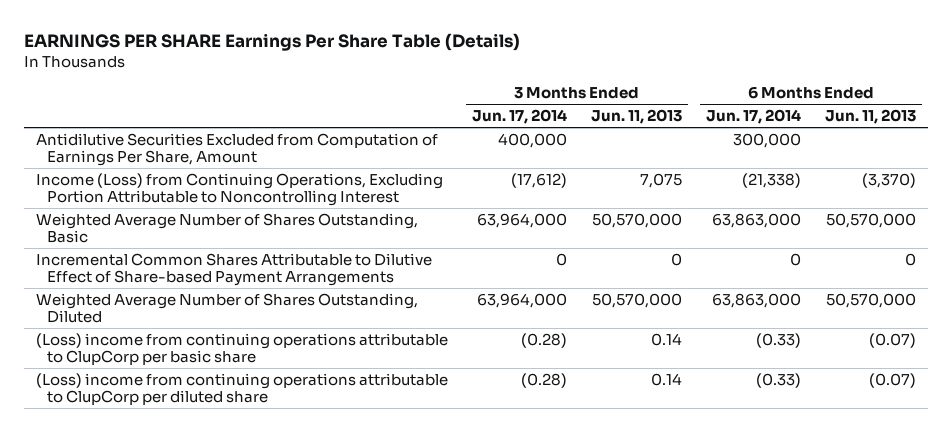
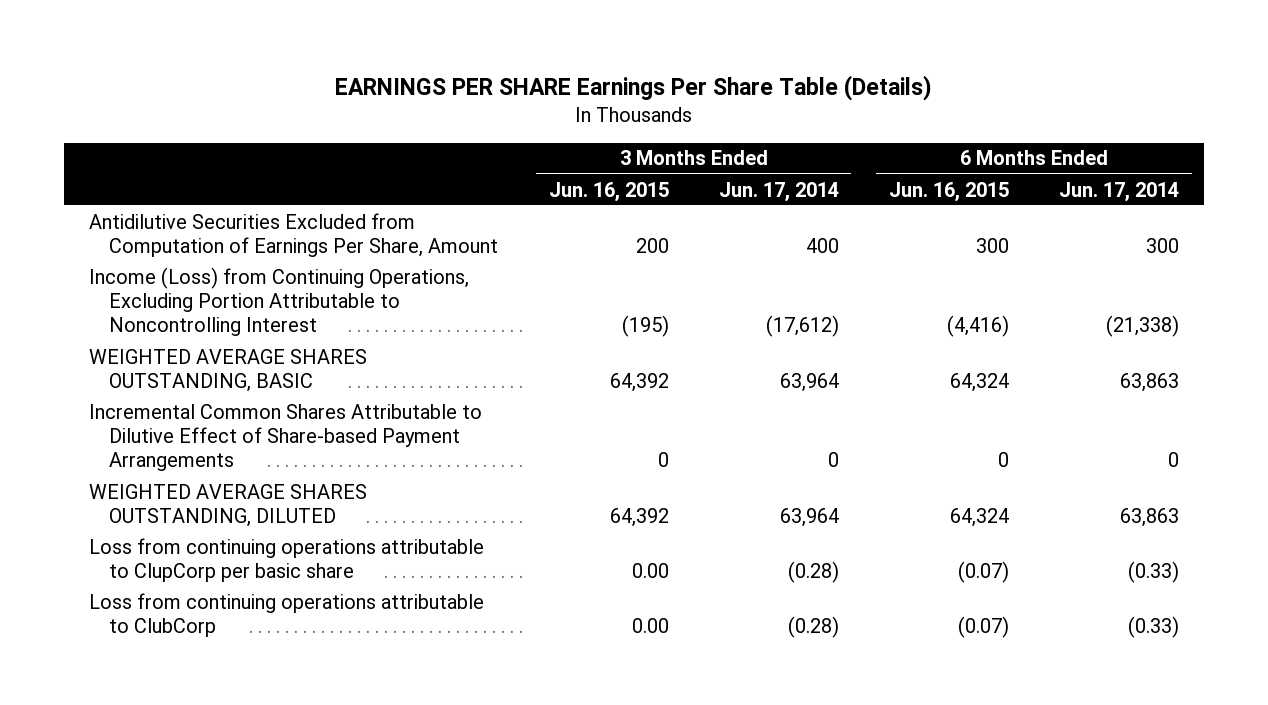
- | 3 Months Ended Jun. 17, 2014 | 3 Months Ended Jun. 11, 2013 | 6 Months Ended Jun. 17, 2014 | 6 Months Ended Jun. 11, 2013
+ | 3 Months Ended Jun. 16, 2015 | 3 Months Ended Jun. 17, 2014 | 6 Months Ended Jun. 16, 2015 | 6 Months Ended Jun. 17, 2014
- Antidilutive Securities Excluded from Computation of Earnings Per Share, Amount | 400,000 | | 300,000 |
+ Antidilutive Securities Excluded from Computation of Earnings Per Share, Amount | 200 | 400 | 300 | 300
- Weighted Average Number of Shares Outstanding, Basic | 63,964,000 | 50,570,000 | 63,863,000 | 50,570,000
+ WEIGHTED AVERAGE SHARES OUTSTANDING, BASIC | 64,392 | 63,964 | 64,324 | 63,863
- Weighted Average Number of Shares Outstanding, Diluted | 63,964,000 | 50,570,000 | 63,863,000 | 50,570,000
- (Loss) income from continuing operations attributable to ClupCorp per basic share | (0.28) | 0.14 | (0.33) | (0.07)
- (Loss) income from continuing operations attributable to ClupCorp per diluted share | (0.28) | 0.14 | (0.33) | (0.07)
+ WEIGHTED AVERAGE SHARES OUTSTANDING, DILUTED | 64,392 | 63,964 | 64,324 | 63,863
+ Loss from continuing operations attributable to ClupCorp per basic share | 0.00 | (0.28) | (0.07) | (0.33)
+ Loss from continuing operations attributable to ClubCorp | 0.00 | (0.28) | (0.07) | (0.33)

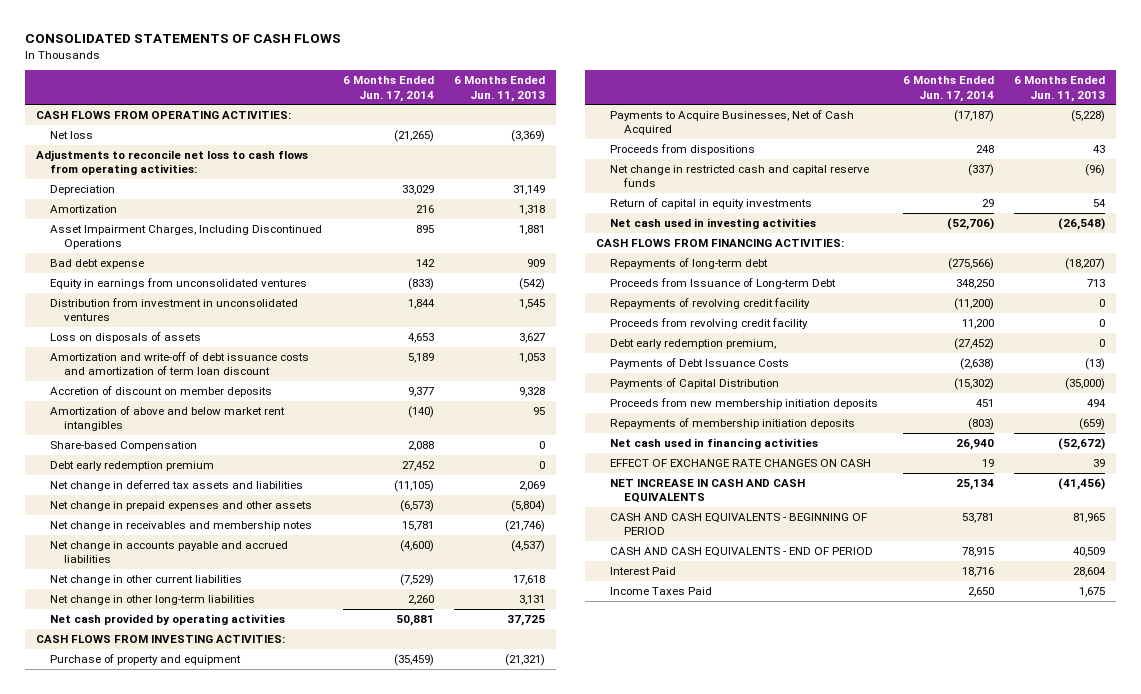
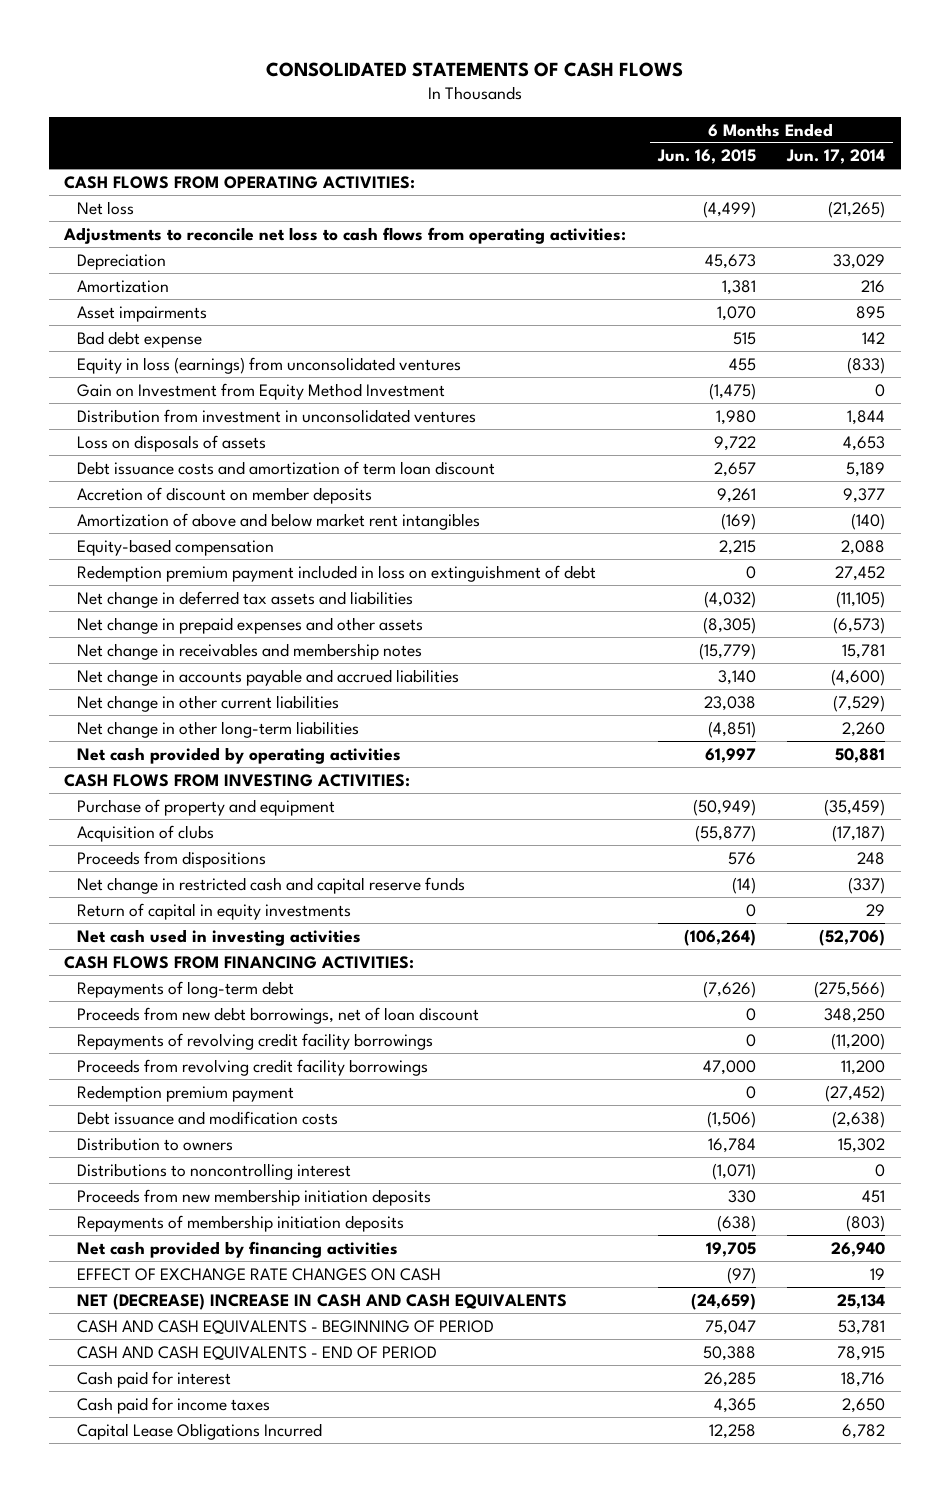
- | 6 Months Ended Jun. 17, 2014 | 6 Months Ended Jun. 11, 2013
+ | 6 Months Ended Jun. 16, 2015 | 6 Months Ended Jun. 17, 2014
- Asset Impairment Charges, Including Discontinued Operations | 895 | 1,881
+ Asset impairments | 1,070 | 895
- Equity in earnings from unconsolidated ventures | (833) | (542)
+ Equity in loss (earnings) from unconsolidated ventures | 455 | (833)
+ Gain on Investment from Equity Method Investment | (1,475) | 0
- Amortization and write-off of debt issuance costs and amortization of term loan discount | 5,189 | 1,053
+ Debt issuance costs and amortization of term loan discount | 2,657 | 5,189
- Share-based Compensation | 2,088 | 0
- Debt early redemption premium | 27,452 | 0
+ Equity-based compensation | 2,215 | 2,088
+ Redemption premium payment included in loss on extinguishment of debt | 0 | 27,452
- Payments to Acquire Businesses, Net of Cash Acquired | (17,187) | (5,228)
+ Acquisition of clubs | (55,877) | (17,187)
- Proceeds from Issuance of Long-term Debt | 348,250 | 713
- Repayments of revolving credit facility | (11,200) | 0
- Proceeds from revolving credit facility | 11,200 | 0
- Debt early redemption premium, | (27,452) | 0
- Payments of Debt Issuance Costs | (2,638) | (13)
- Payments of Capital Distribution | (15,302) | (35,000)
+ Proceeds from new debt borrowings, net of loan discount | 0 | 348,250
+ Repayments of revolving credit facility borrowings | 0 | (11,200)
+ Proceeds from revolving credit facility borrowings | 47,000 | 11,200
+ Redemption premium payment | 0 | (27,452)
+ Debt issuance and modification costs | (1,506) | (2,638)
+ Distribution to owners | 16,784 | 15,302
+ Distributions to noncontrolling interest | (1,071) | 0
- Net cash used in financing activities | 26,940 | (52,672)
+ Net cash provided by financing activities | 19,705 | 26,940
- NET INCREASE IN CASH AND CASH EQUIVALENTS | 25,134 | (41,456)
+ NET (DECREASE) INCREASE IN CASH AND CASH EQUIVALENTS | (24,659) | 25,134
- Interest Paid | 18,716 | 28,604
- Income Taxes Paid | 2,650 | 1,675
+ Cash paid for interest | 26,285 | 18,716
+ Cash paid for income taxes | 4,365 | 2,650
+ Capital Lease Obligations Incurred | 12,258 | 6,782

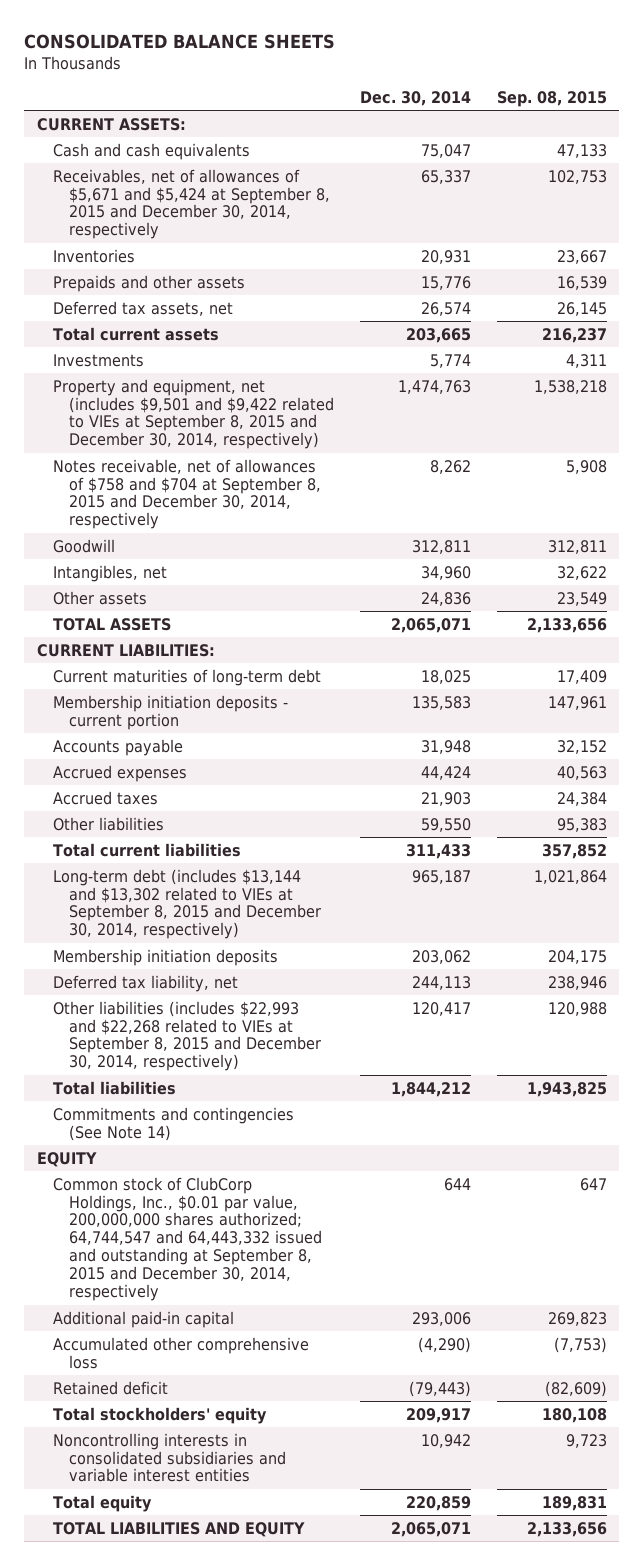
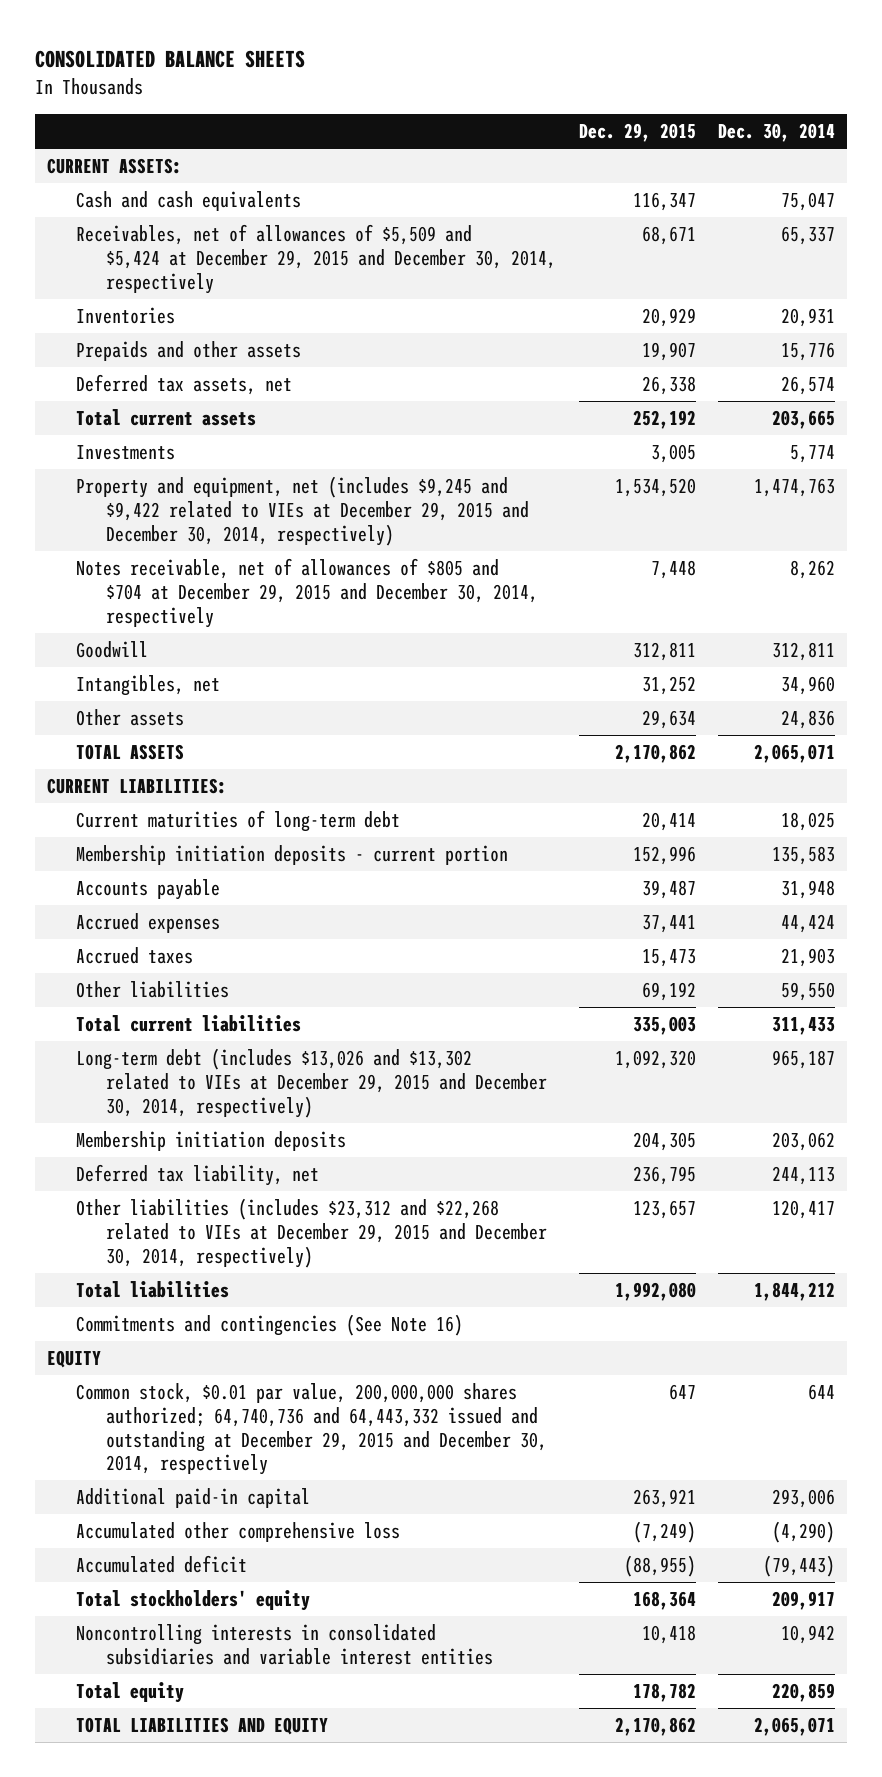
- | Dec. 30, 2014 | Sep. 08, 2015
+ | Dec. 29, 2015 | Dec. 30, 2014
- Receivables, net of allowances of $5,671 and $5,424 at September 8, 2015 and December 30, 2014, respectively | 65,337 | 102,753
+ Receivables, net of allowances of $5,509 and $5,424 at December 29, 2015 and December 30, 2014, respectively | 68,671 | 65,337
- Property and equipment, net (includes $9,501 and $9,422 related to VIEs at September 8, 2015 and December 30, 2014, respectively) | 1,474,763 | 1,538,218
- Notes receivable, net of allowances of $758 and $704 at September 8, 2015 and December 30, 2014, respectively | 8,262 | 5,908
+ Property and equipment, net (includes $9,245 and $9,422 related to VIEs at December 29, 2015 and December 30, 2014, respectively) | 1,534,520 | 1,474,763
+ Notes receivable, net of allowances of $805 and $704 at December 29, 2015 and December 30, 2014, respectively | 7,448 | 8,262
- Long-term debt (includes $13,144 and $13,302 related to VIEs at September 8, 2015 and December 30, 2014, respectively) | 965,187 | 1,021,864
+ Long-term debt (includes $13,026 and $13,302 related to VIEs at December 29, 2015 and December 30, 2014, respectively) | 1,092,320 | 965,187
- Other liabilities (includes $22,993 and $22,268 related to VIEs at September 8, 2015 and December 30, 2014, respectively) | 120,417 | 120,988
+ Other liabilities (includes $23,312 and $22,268 related to VIEs at December 29, 2015 and December 30, 2014, respectively) | 123,657 | 120,417
- Commitments and contingencies (See Note 14)
+ Commitments and contingencies (See Note 16)
- Common stock of ClubCorp Holdings, Inc., $0.01 par value, 200,000,000 shares authorized; 64,744,547 and 64,443,332 issued and outstanding at September 8, 2015 and December 30, 2014, respectively | 644 | 647
+ Common stock, $0.01 par value, 200,000,000 shares authorized; 64,740,736 and 64,443,332 issued and outstanding at December 29, 2015 and December 30, 2014, respectively | 647 | 644
- Retained deficit | (79,443) | (82,609)
+ Accumulated deficit | (88,955) | (79,443)

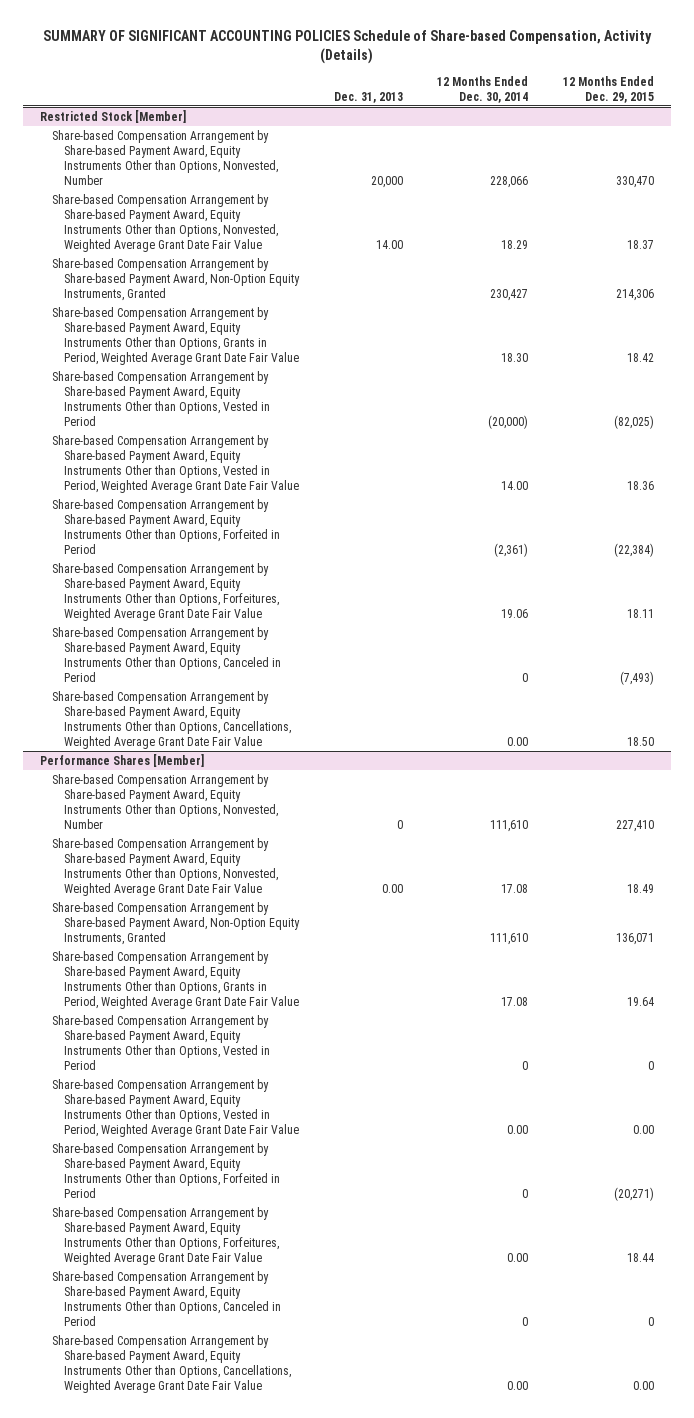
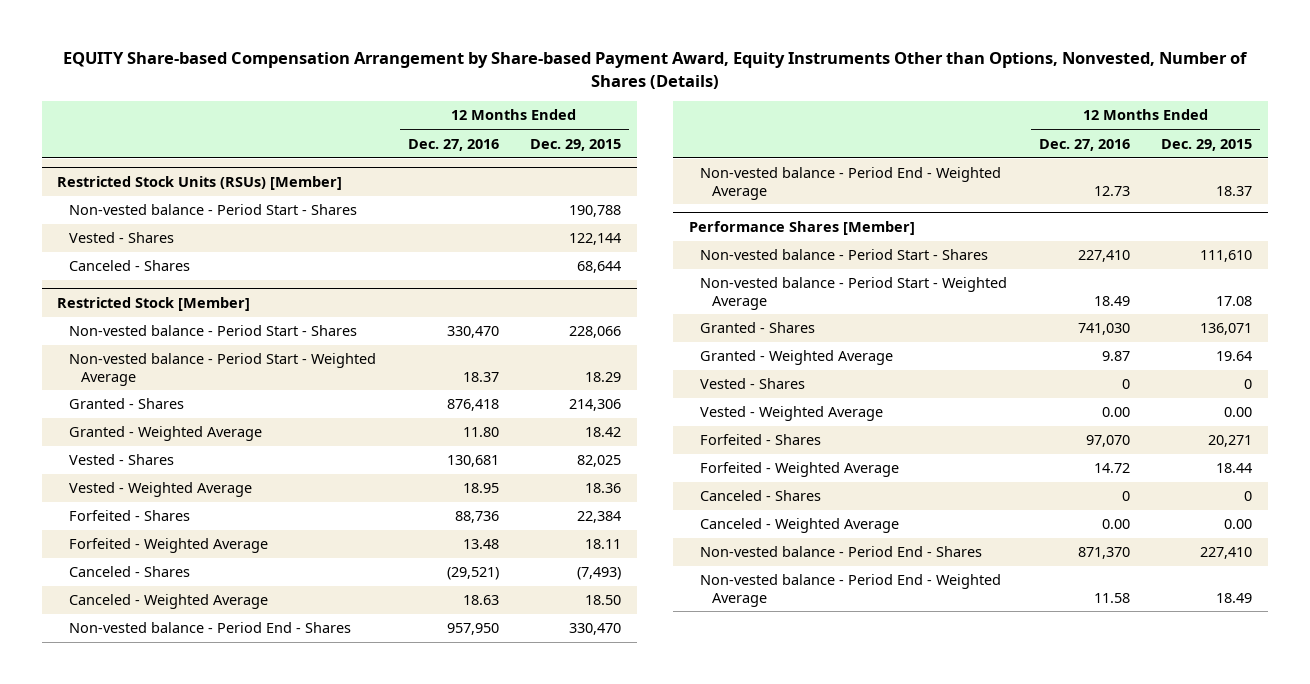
- SUMMARY OF SIGNIFICANT ACCOUNTING POLICIES Schedule of Share-based Compensation, Activity (Details)
+ EQUITY Share-based Compensation Arrangement by Share-based Payment Award, Equity Instruments Other than Options, Nonvested, Number of Shares (Details)
- | Dec. 31, 2013 | 12 Months Ended Dec. 30, 2014 | 12 Months Ended Dec. 29, 2015
+ | 12 Months Ended Dec. 27, 2016 | 12 Months Ended Dec. 29, 2015
+ Restricted Stock Units (RSUs) [Member]
+ Non-vested balance - Period Start - Shares | | 190,788
+ Vested - Shares | | 122,144
+ Canceled - Shares | | 68,644
@ Restricted Stock [Member]
- Share-based Compensation Arrangement by Share-based Payment Award, Equity Instruments Other than Options, Nonvested, Number | 20,000 | 228,066 | 330,470
- Share-based Compensation Arrangement by Share-based Payment Award, Equity Instruments Other than Options, Nonvested, Weighted Average Grant Date Fair Value | 14.00 | 18.29 | 18.37
- Share-based Compensation Arrangement by Share-based Payment Award, Non-Option Equity Instruments, Granted | | 230,427 | 214,306
- Share-based Compensation Arrangement by Share-based Payment Award, Equity Instruments Other than Options, Grants in Period, Weighted Average Grant Date Fair Value | | 18.30 | 18.42
- Share-based Compensation Arrangement by Share-based Payment Award, Equity Instruments Other than Options, Vested in Period | | (20,000) | (82,025)
- Share-based Compensation Arrangement by Share-based Payment Award, Equity Instruments Other than Options, Vested in Period, Weighted Average Grant Date Fair Value | | 14.00 | 18.36
- Share-based Compensation Arrangement by Share-based Payment Award, Equity Instruments Other than Options, Forfeited in Period | | (2,361) | (22,384)
- Share-based Compensation Arrangement by Share-based Payment Award, Equity Instruments Other than Options, Forfeitures, Weighted Average Grant Date Fair Value | | 19.06 | 18.11
- Share-based Compensation Arrangement by Share-based Payment Award, Equity Instruments Other than Options, Canceled in Period | | 0 | (7,493)
- Share-based Compensation Arrangement by Share-based Payment Award, Equity Instruments Other than Options, Cancellations, Weighted Average Grant Date Fair Value | | 0.00 | 18.50
+ Non-vested balance - Period Start - Shares | 330,470 | 228,066
+ Non-vested balance - Period Start - Weighted Average | 18.37 | 18.29
+ Granted - Shares | 876,418 | 214,306
+ Granted - Weighted Average | 11.80 | 18.42
+ Vested - Shares | 130,681 | 82,025
+ Vested - Weighted Average | 18.95 | 18.36
+ Forfeited - Shares | 88,736 | 22,384
+ Forfeited - Weighted Average | 13.48 | 18.11
+ Canceled - Shares | (29,521) | (7,493)
+ Canceled - Weighted Average | 18.63 | 18.50
+ Non-vested balance - Period End - Shares | 957,950 | 330,470
+ Non-vested balance - Period End - Weighted Average | 12.73 | 18.37
@ Performance Shares [Member]
- Share-based Compensation Arrangement by Share-based Payment Award, Equity Instruments Other than Options, Nonvested, Number | 0 | 111,610 | 227,410
- Share-based Compensation Arrangement by Share-based Payment Award, Equity Instruments Other than Options, Nonvested, Weighted Average Grant Date Fair Value | 0.00 | 17.08 | 18.49
- Share-based Compensation Arrangement by Share-based Payment Award, Non-Option Equity Instruments, Granted | | 111,610 | 136,071
- Share-based Compensation Arrangement by Share-based Payment Award, Equity Instruments Other than Options, Grants in Period, Weighted Average Grant Date Fair Value | | 17.08 | 19.64
- Share-based Compensation Arrangement by Share-based Payment Award, Equity Instruments Other than Options, Vested in Period | | 0 | 0
- Share-based Compensation Arrangement by Share-based Payment Award, Equity Instruments Other than Options, Vested in Period, Weighted Average Grant Date Fair Value | | 0.00 | 0.00
- Share-based Compensation Arrangement by Share-based Payment Award, Equity Instruments Other than Options, Forfeited in Period | | 0 | (20,271)
- Share-based Compensation Arrangement by Share-based Payment Award, Equity Instruments Other than Options, Forfeitures, Weighted Average Grant Date Fair Value | | 0.00 | 18.44
- Share-based Compensation Arrangement by Share-based Payment Award, Equity Instruments Other than Options, Canceled in Period | | 0 | 0
- Share-based Compensation Arrangement by Share-based Payment Award, Equity Instruments Other than Options, Cancellations, Weighted Average Grant Date Fair Value | | 0.00 | 0.00
+ Non-vested balance - Period Start - Shares | 227,410 | 111,610
+ Non-vested balance - Period Start - Weighted Average | 18.49 | 17.08
+ Granted - Shares | 741,030 | 136,071
+ Granted - Weighted Average | 9.87 | 19.64
+ Vested - Shares | 0 | 0
+ Vested - Weighted Average | 0.00 | 0.00
+ Forfeited - Shares | 97,070 | 20,271
+ Forfeited - Weighted Average | 14.72 | 18.44
+ Canceled - Shares | 0 | 0
+ Canceled - Weighted Average | 0.00 | 0.00
+ Non-vested balance - Period End - Shares | 871,370 | 227,410
+ Non-vested balance - Period End - Weighted Average | 11.58 | 18.49

